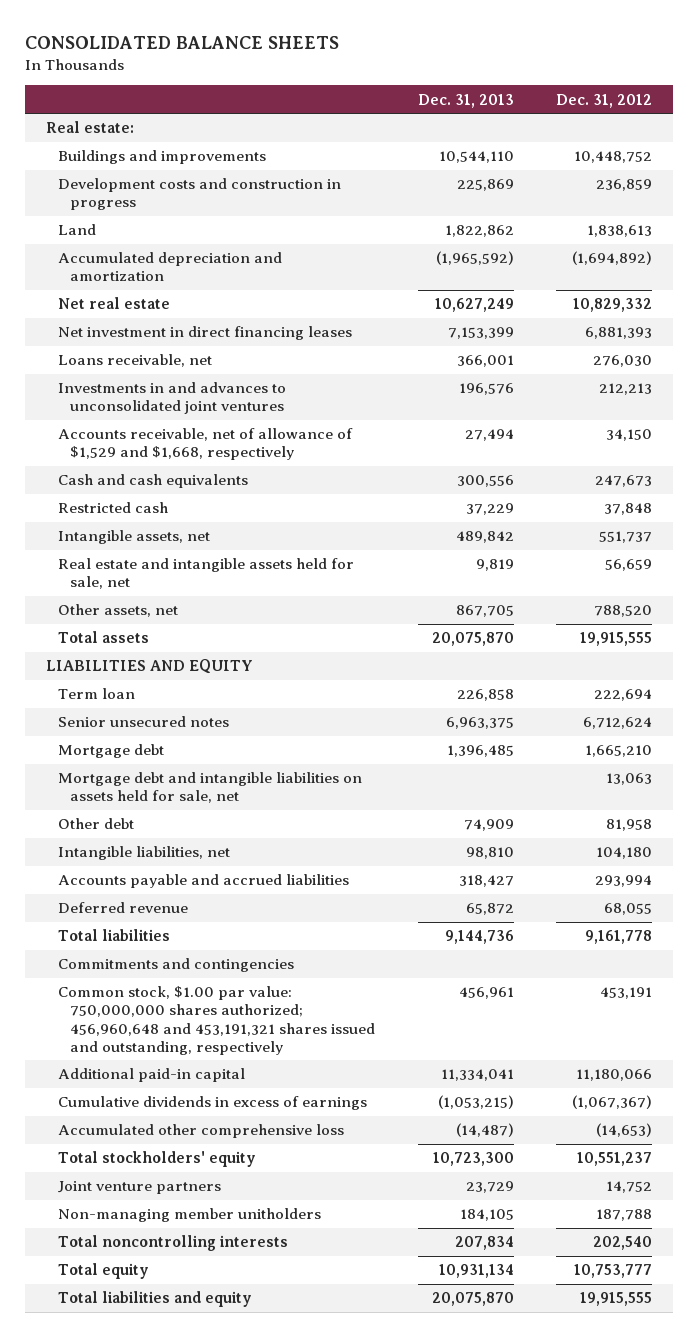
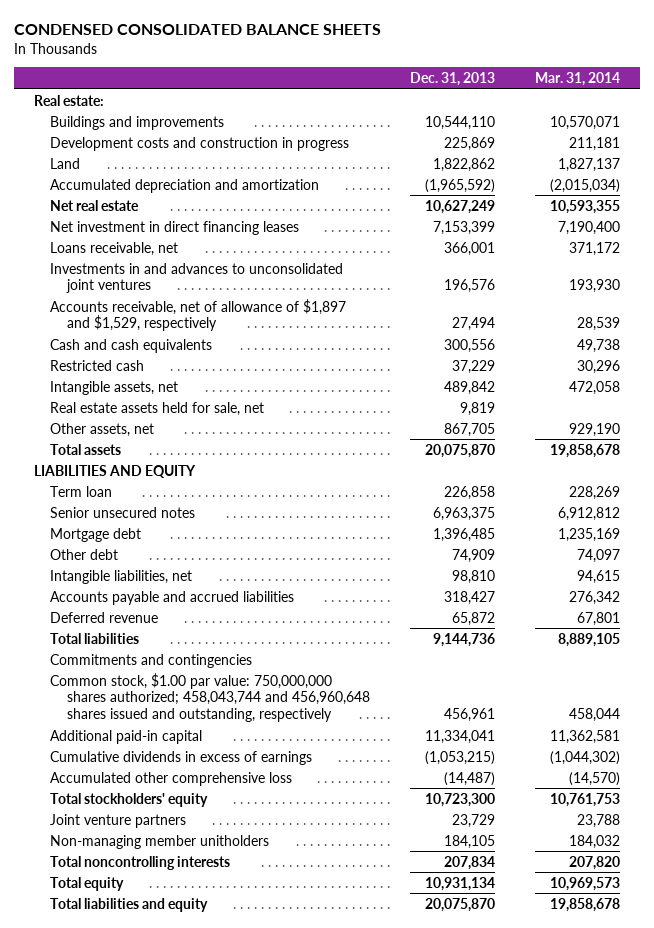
- CONSOLIDATED BALANCE SHEETS
+ CONDENSED CONSOLIDATED BALANCE SHEETS
- | Dec. 31, 2013 | Dec. 31, 2012
+ | Dec. 31, 2013 | Mar. 31, 2014
- Accounts receivable, net of allowance of $1,529 and $1,668, respectively | 27,494 | 34,150
+ Accounts receivable, net of allowance of $1,897 and $1,529, respectively | 27,494 | 28,539
- Real estate and intangible assets held for sale, net | 9,819 | 56,659
+ Real estate assets held for sale, net | 9,819 |
- Mortgage debt and intangible liabilities on assets held for sale, net | | 13,063
- Common stock, $1.00 par value: 750,000,000 shares authorized; 456,960,648 and 453,191,321 shares issued and outstanding, respectively | 456,961 | 453,191
+ Common stock, $1.00 par value: 750,000,000 shares authorized; 458,043,744 and 456,960,648 shares issued and outstanding, respectively | 456,961 | 458,044

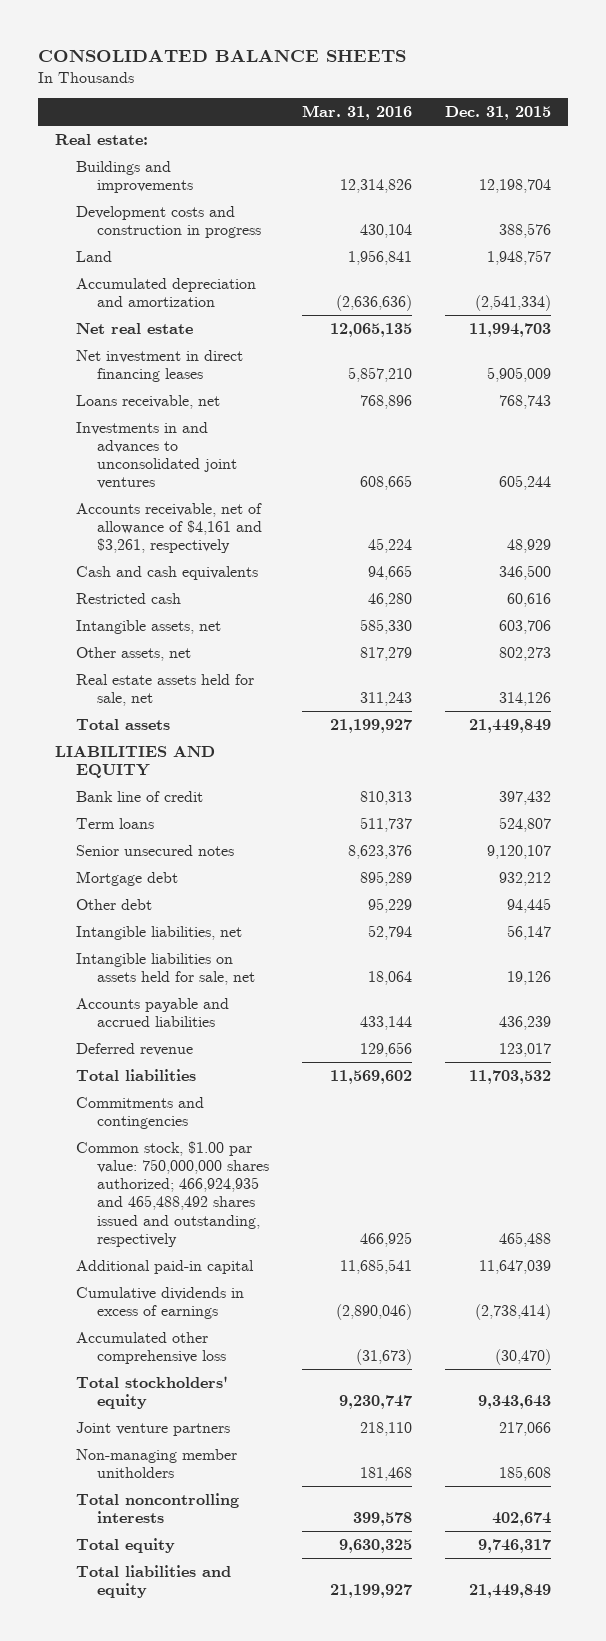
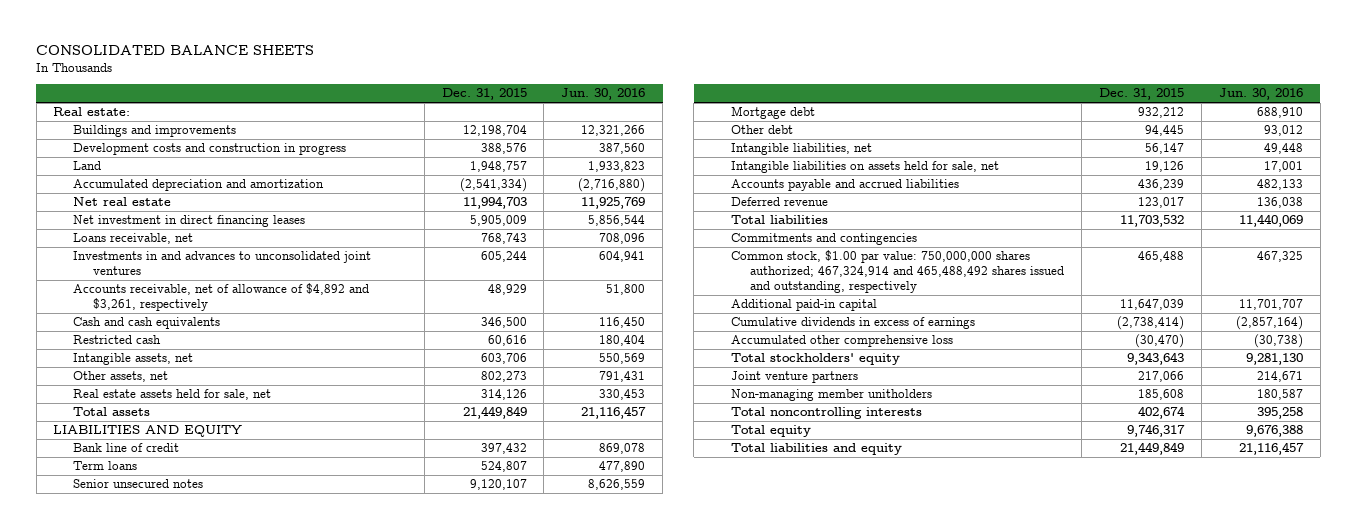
- | Mar. 31, 2016 | Dec. 31, 2015
+ | Dec. 31, 2015 | Jun. 30, 2016
- Accounts receivable, net of allowance of $4,161 and $3,261, respectively | 45,224 | 48,929
+ Accounts receivable, net of allowance of $4,892 and $3,261, respectively | 48,929 | 51,800
- Common stock, $1.00 par value: 750,000,000 shares authorized; 466,924,935 and 465,488,492 shares issued and outstanding, respectively | 466,925 | 465,488
+ Common stock, $1.00 par value: 750,000,000 shares authorized; 467,324,914 and 465,488,492 shares issued and outstanding, respectively | 465,488 | 467,325

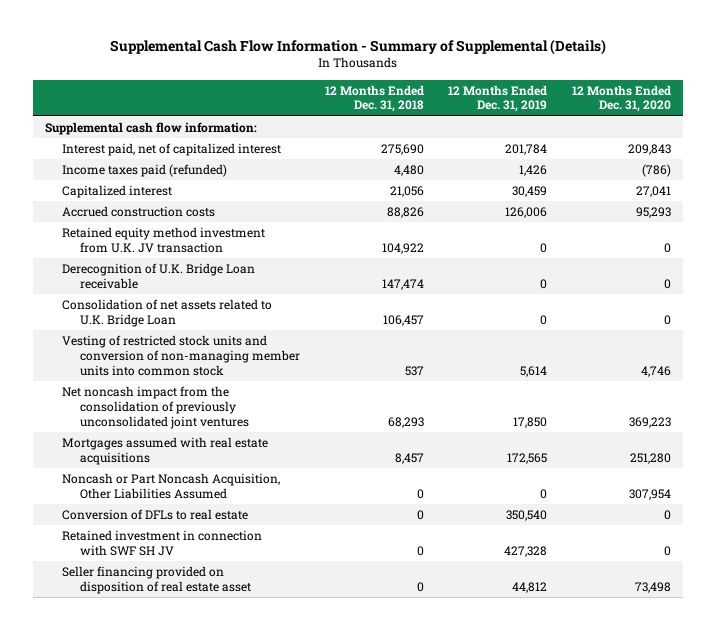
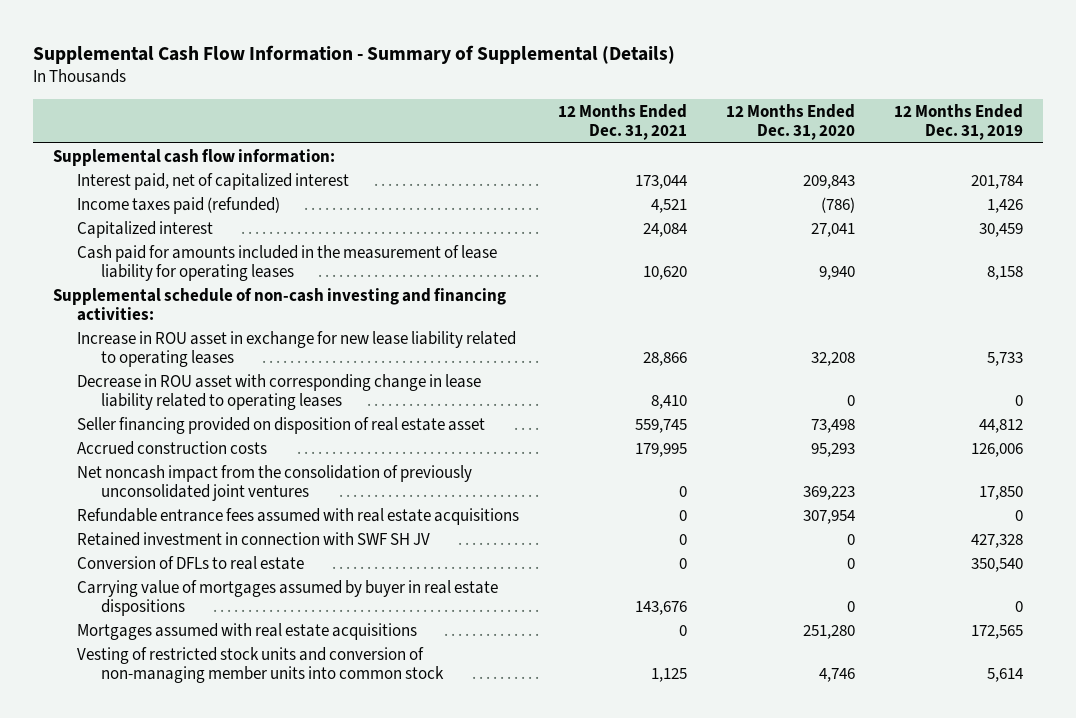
- | 12 Months Ended Dec. 31, 2018 | 12 Months Ended Dec. 31, 2019 | 12 Months Ended Dec. 31, 2020
+ | 12 Months Ended Dec. 31, 2021 | 12 Months Ended Dec. 31, 2020 | 12 Months Ended Dec. 31, 2019
+ Cash paid for amounts included in the measurement of lease liability for operating leases | 10,620 | 9,940 | 8,158
+ Supplemental schedule of non-cash investing and financing activities:
+ Increase in ROU asset in exchange for new lease liability related to operating leases | 28,866 | 32,208 | 5,733
+ Decrease in ROU asset with corresponding change in lease liability related to operating leases | 8,410 | 0 | 0
moved up: Seller financing provided on disposition of real estate asset | 559,745 | 73,498 | 44,812
- Retained equity method investment from U.K. JV transaction | 104,922 | 0 | 0
- Derecognition of U.K. Bridge Loan receivable | 147,474 | 0 | 0
- Consolidation of net assets related to U.K. Bridge Loan | 106,457 | 0 | 0
- Noncash or Part Noncash Acquisition, Other Liabilities Assumed | 0 | 0 | 307,954
+ Refundable entrance fees assumed with real estate acquisitions | 0 | 307,954 | 0
moved down: Conversion of DFLs to real estate | 0 | 0 | 350,540
+ Carrying value of mortgages assumed by buyer in real estate dispositions | 143,676 | 0 | 0
moved down: Mortgages assumed with real estate acquisitions | 0 | 251,280 | 172,565
moved down: Vesting of restricted stock units and conversion of non-managing member units into common stock | 1,125 | 4,746 | 5,614

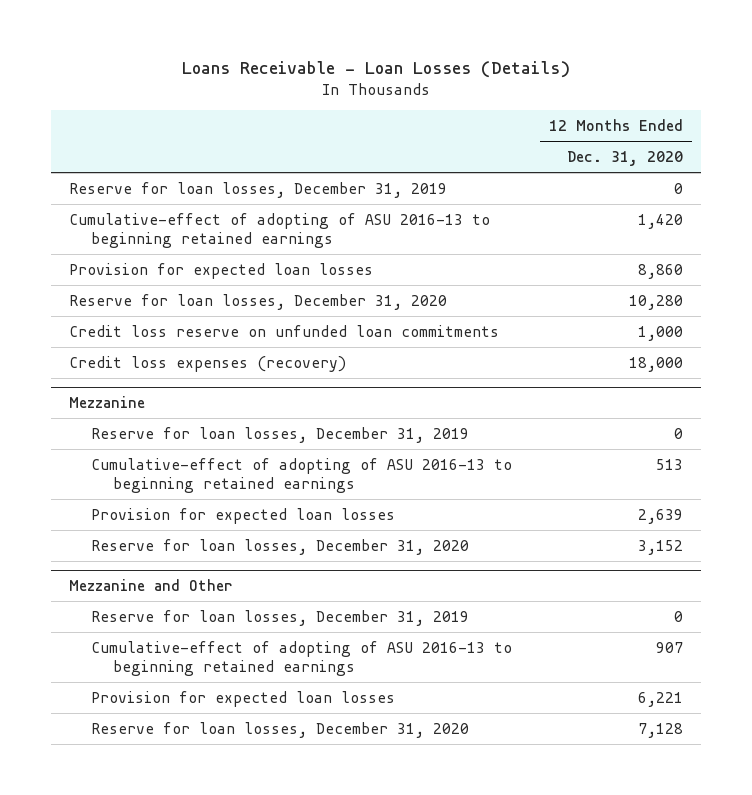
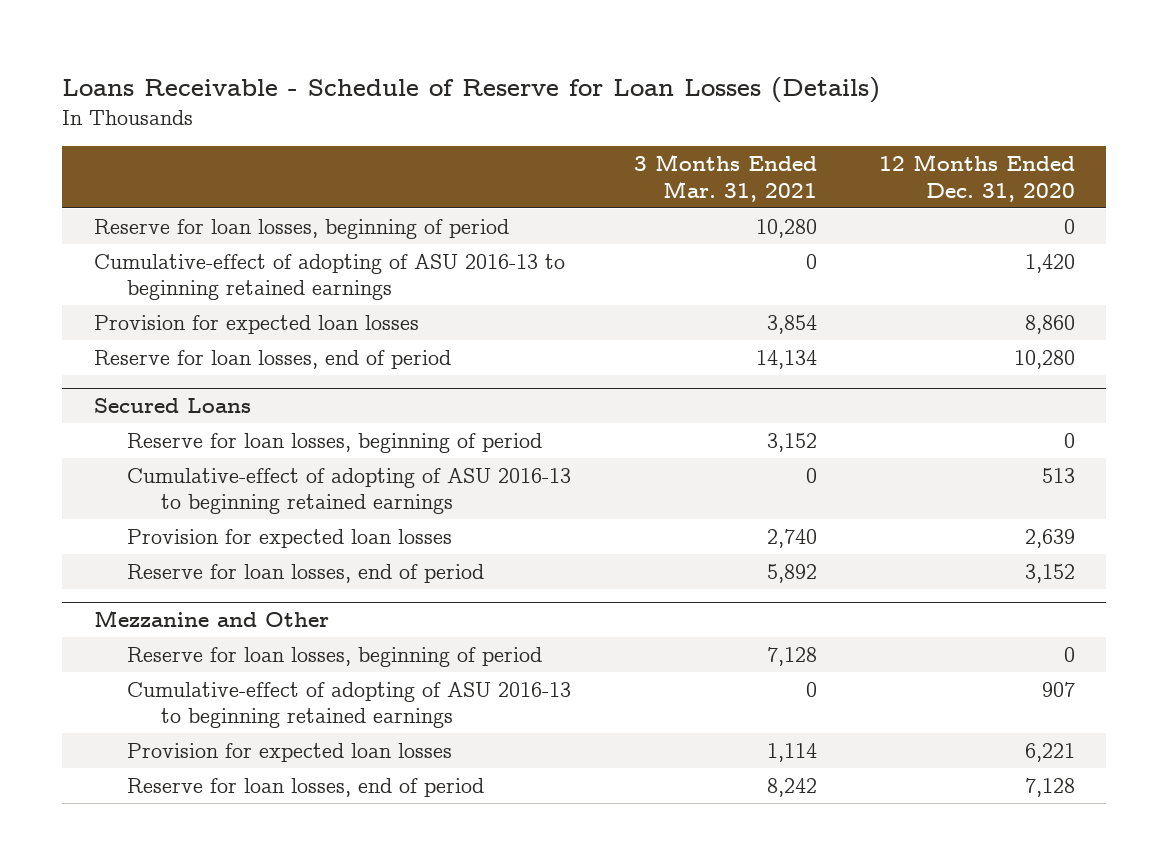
- Loans Receivable - Loan Losses (Details)
+ Loans Receivable - Schedule of Reserve for Loan Losses (Details)
- | 12 Months Ended Dec. 31, 2020
+ | 3 Months Ended Mar. 31, 2021 | 12 Months Ended Dec. 31, 2020
- Reserve for loan losses, December 31, 2019 | 0
+ Reserve for loan losses, beginning of period | 10,280 | 0
- Reserve for loan losses, December 31, 2020 | 10,280
- Credit loss reserve on unfunded loan commitments | 1,000
- Credit loss expenses (recovery) | 18,000
- Mezzanine
- Reserve for loan losses, December 31, 2019 | 0
+ Reserve for loan losses, end of period | 14,134 | 10,280
+ Secured Loans
+ Reserve for loan losses, beginning of period | 3,152 | 0
- Reserve for loan losses, December 31, 2020 | 3,152
+ Reserve for loan losses, end of period | 5,892 | 3,152
@ Mezzanine and Other
- Reserve for loan losses, December 31, 2019 | 0
+ Reserve for loan losses, beginning of period | 7,128 | 0
- Reserve for loan losses, December 31, 2020 | 7,128
+ Reserve for loan losses, end of period | 8,242 | 7,128

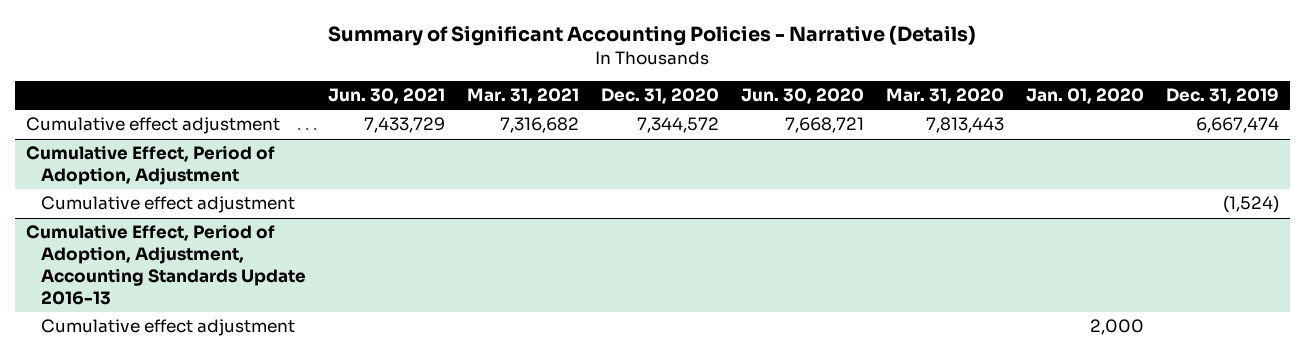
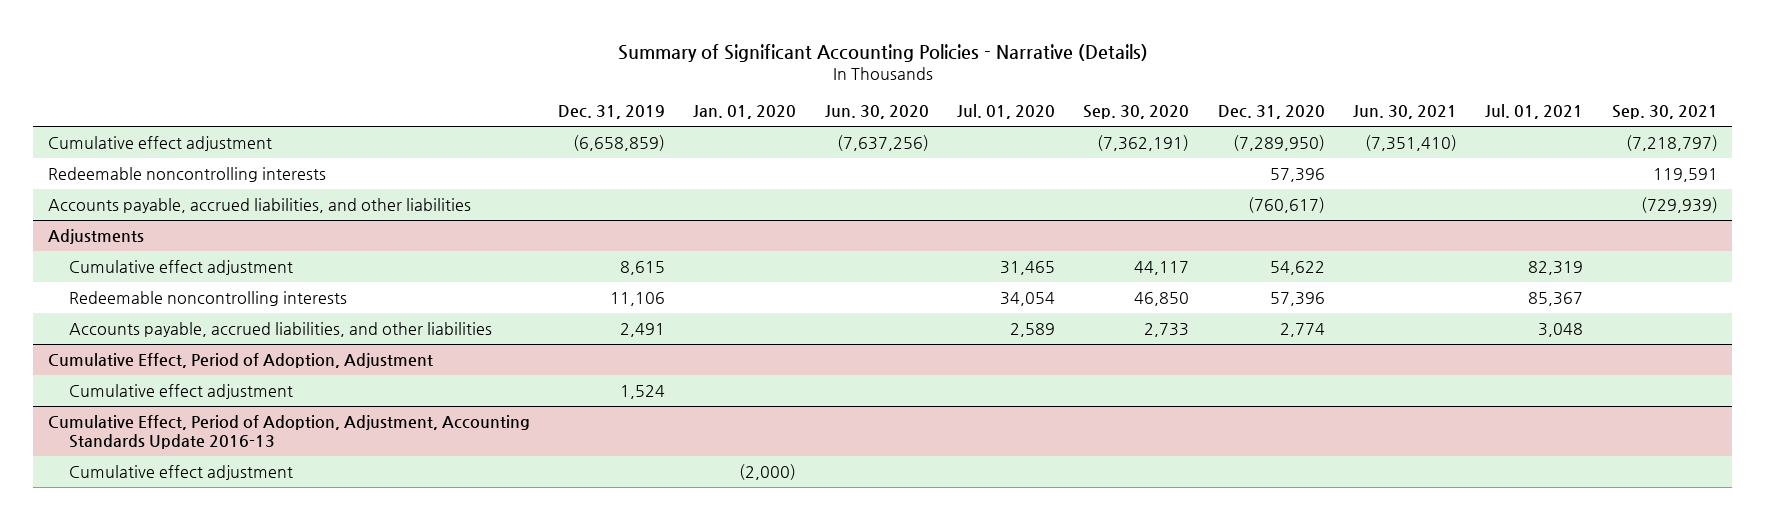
- | Jun. 30, 2021 | Mar. 31, 2021 | Dec. 31, 2020 | Jun. 30, 2020 | Mar. 31, 2020 | Jan. 01, 2020 | Dec. 31, 2019
+ | Dec. 31, 2019 | Jan. 01, 2020 | Jun. 30, 2020 | Jul. 01, 2020 | Sep. 30, 2020 | Dec. 31, 2020 | Jun. 30, 2021 | Jul. 01, 2021 | Sep. 30, 2021
- Cumulative effect adjustment | 7,433,729 | 7,316,682 | 7,344,572 | 7,668,721 | 7,813,443 | | 6,667,474
+ Cumulative effect adjustment | (6,658,859) | | (7,637,256) | | (7,362,191) | (7,289,950) | (7,351,410) | | (7,218,797)
+ Redeemable noncontrolling interests | | | | | | 57,396 | | | 119,591
+ Accounts payable, accrued liabilities, and other liabilities | | | | | | (760,617) | | | (729,939)
+ Adjustments
+ Cumulative effect adjustment | 8,615 | | | 31,465 | 44,117 | 54,622 | | 82,319 |
+ Redeemable noncontrolling interests | 11,106 | | | 34,054 | 46,850 | 57,396 | | 85,367 |
+ Accounts payable, accrued liabilities, and other liabilities | 2,491 | | | 2,589 | 2,733 | 2,774 | | 3,048 |
@ Cumulative Effect, Period of Adoption, Adjustment
- Cumulative effect adjustment | | | | | | | (1,524)
+ Cumulative effect adjustment | 1,524 | | | | | | | |
@ Cumulative Effect, Period of Adoption, Adjustment, Accounting Standards Update 2016-13
- Cumulative effect adjustment | | | | | | 2,000 |
+ Cumulative effect adjustment | | (2,000) | | | | | | |

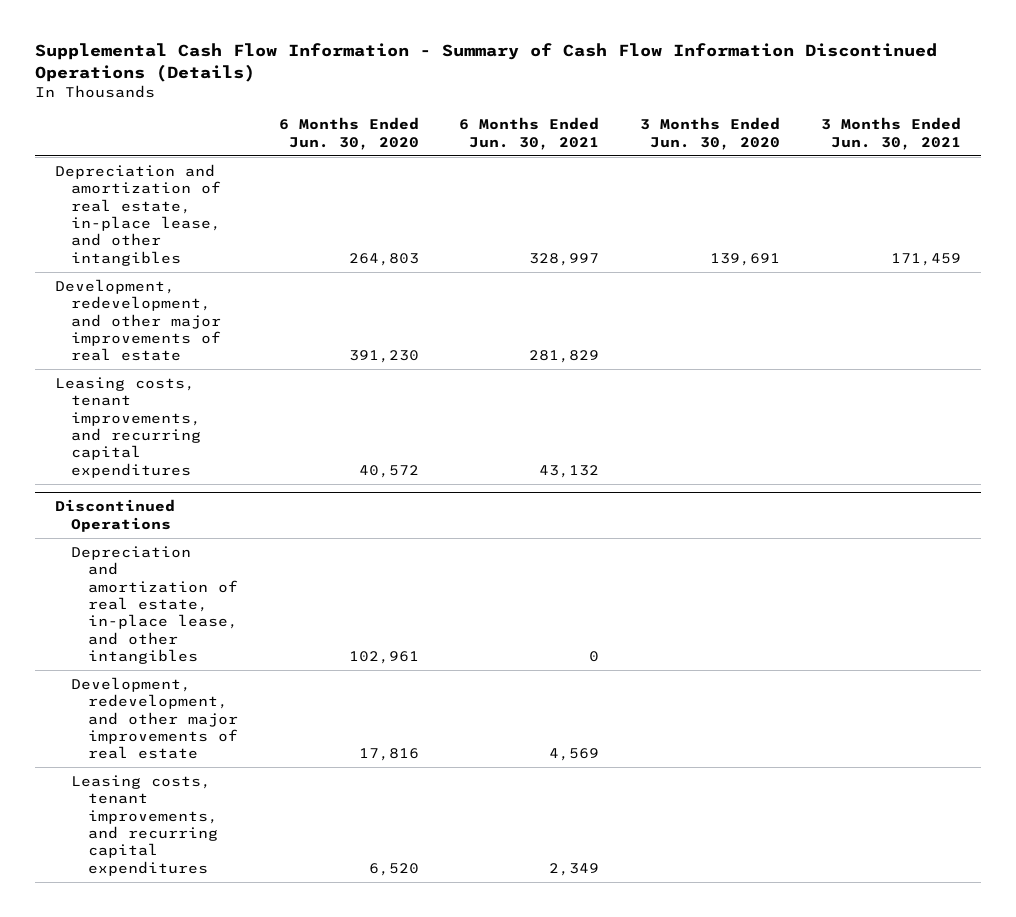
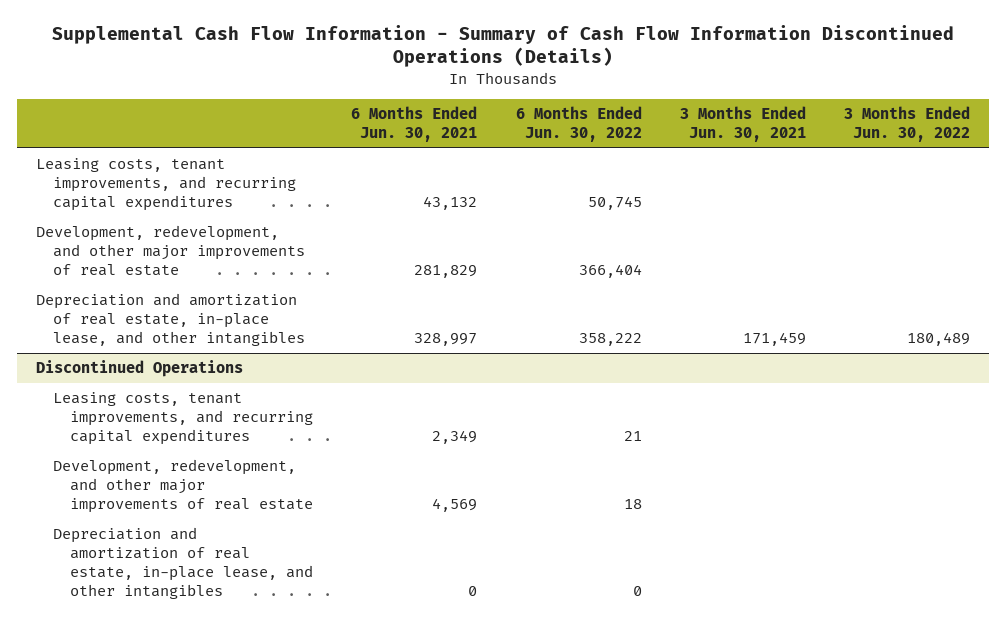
- | 6 Months Ended Jun. 30, 2020 | 6 Months Ended Jun. 30, 2021 | 3 Months Ended Jun. 30, 2020 | 3 Months Ended Jun. 30, 2021
+ | 6 Months Ended Jun. 30, 2021 | 6 Months Ended Jun. 30, 2022 | 3 Months Ended Jun. 30, 2021 | 3 Months Ended Jun. 30, 2022
moved down: Development, redevelopment, and other major improvements of real estate | 281,829 | 366,404 | |
moved down: Depreciation and amortization of real estate, in-place lease, and other intangibles | 328,997 | 358,222 | 171,459 | 180,489
@ Discontinued Operations
moved down: Development, redevelopment, and other major improvements of real estate | 4,569 | 18 | |
moved down: Depreciation and amortization of real estate, in-place lease, and other intangibles | 0 | 0 | |

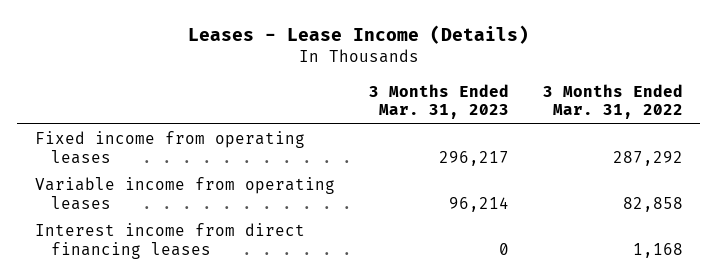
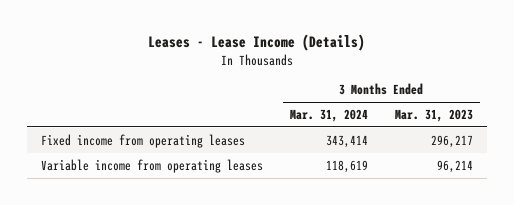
- | 3 Months Ended Mar. 31, 2023 | 3 Months Ended Mar. 31, 2022
+ | 3 Months Ended Mar. 31, 2024 | 3 Months Ended Mar. 31, 2023
- Interest income from direct financing leases | 0 | 1,168

